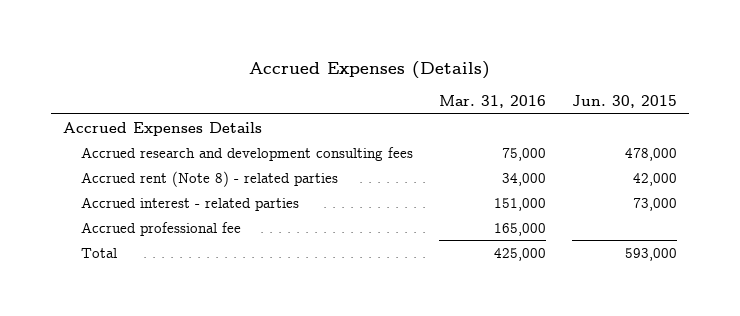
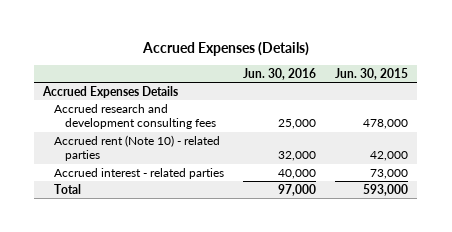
- | Mar. 31, 2016 | Jun. 30, 2015
+ | Jun. 30, 2016 | Jun. 30, 2015
- Accrued rent (Note 8) - related parties | 34,000 | 42,000
+ Accrued rent (Note 10) - related parties | 32,000 | 42,000
- Accrued professional fee | 165,000 |

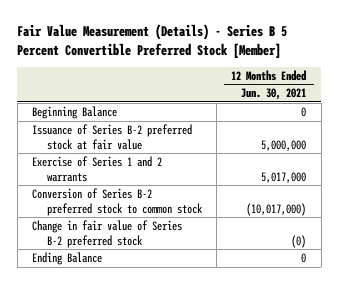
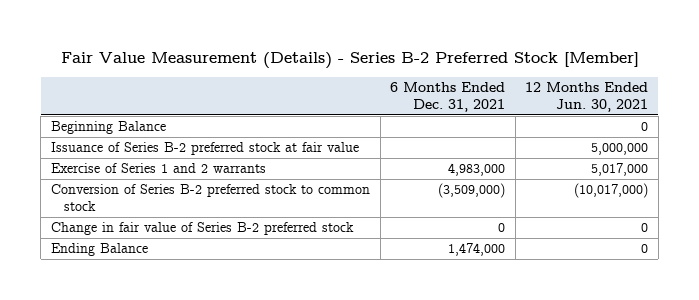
- Fair Value Measurement (Details) - Series B 5 Percent Convertible Preferred Stock [Member]
+ Fair Value Measurement (Details) - Series B-2 Preferred Stock [Member]
- | 12 Months Ended Jun. 30, 2021
+ | 6 Months Ended Dec. 31, 2021 | 12 Months Ended Jun. 30, 2021
- Change in fair value of Series B-2 preferred stock | (0)
+ Change in fair value of Series B-2 preferred stock | 0 | 0

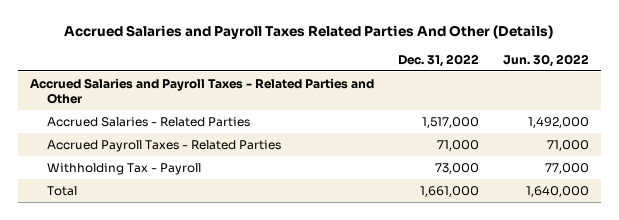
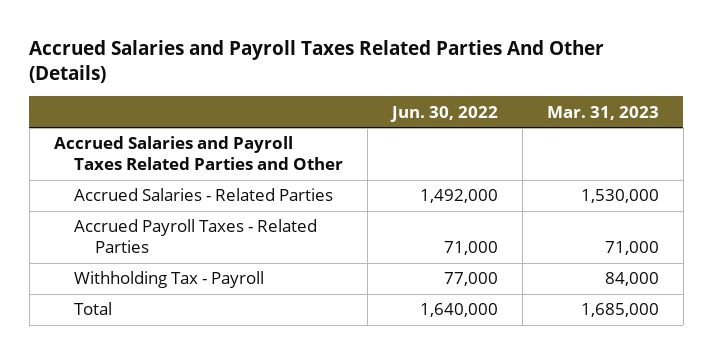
- | Dec. 31, 2022 | Jun. 30, 2022
+ | Jun. 30, 2022 | Mar. 31, 2023
- Accrued Salaries and Payroll Taxes - Related Parties and Other
+ Accrued Salaries and Payroll Taxes Related Parties and Other

